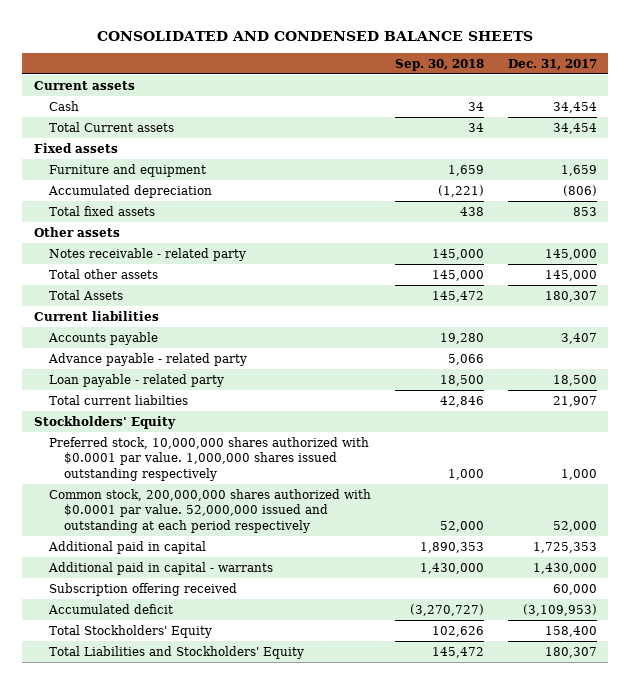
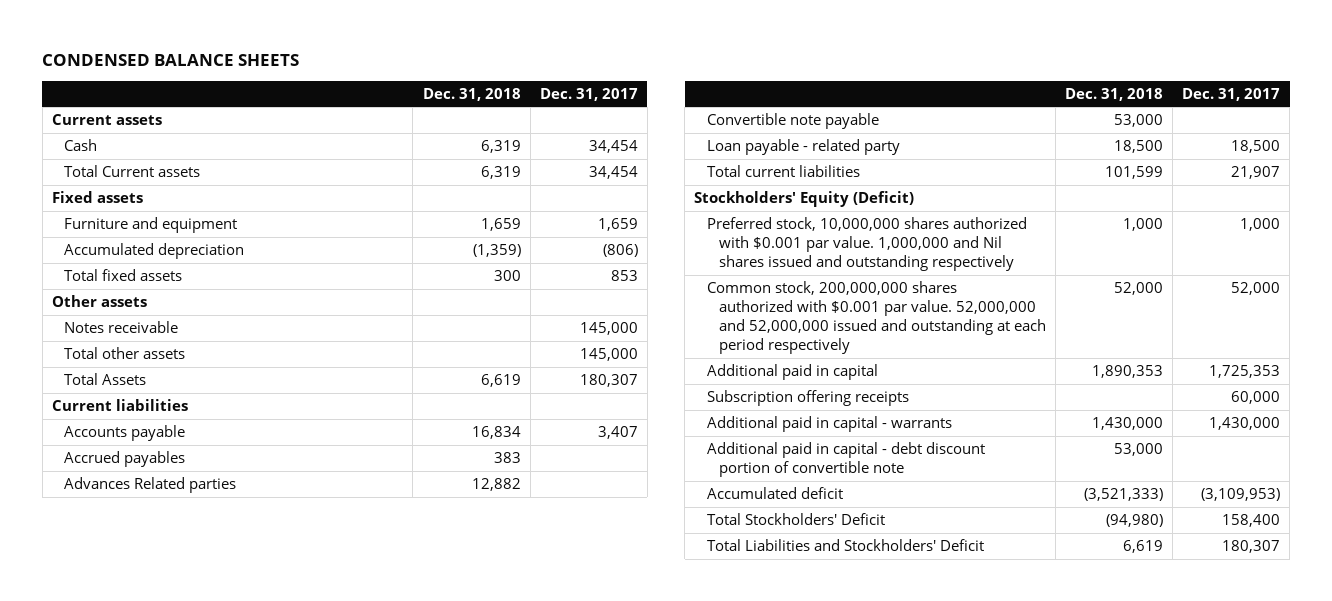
- CONSOLIDATED AND CONDENSED BALANCE SHEETS
+ CONDENSED BALANCE SHEETS
- | Sep. 30, 2018 | Dec. 31, 2017
+ | Dec. 31, 2018 | Dec. 31, 2017
- Notes receivable - related party | 145,000 | 145,000
+ Notes receivable | | 145,000
- Advance payable - related party | 5,066 |
+ Accrued payables | 383 |
+ Advances Related parties | 12,882 |
+ Convertible note payable | 53,000 |
- Total current liabilties | 42,846 | 21,907
- Stockholders' Equity
- Preferred stock, 10,000,000 shares authorized with $0.0001 par value. 1,000,000 shares issued outstanding respectively | 1,000 | 1,000
- Common stock, 200,000,000 shares authorized with $0.0001 par value. 52,000,000 issued and outstanding at each period respectively | 52,000 | 52,000
+ Total current liabilities | 101,599 | 21,907
+ Stockholders' Equity (Deficit)
+ Preferred stock, 10,000,000 shares authorized with $0.001 par value. 1,000,000 and Nil shares issued and outstanding respectively | 1,000 | 1,000
+ Common stock, 200,000,000 shares authorized with $0.001 par value. 52,000,000 and 52,000,000 issued and outstanding at each period respectively | 52,000 | 52,000
+ Subscription offering receipts | | 60,000
- Subscription offering received | | 60,000
+ Additional paid in capital - debt discount portion of convertible note | 53,000 |
- Total Stockholders' Equity | 102,626 | 158,400
- Total Liabilities and Stockholders' Equity | 145,472 | 180,307
+ Total Stockholders' Deficit | (94,980) | 158,400
+ Total Liabilities and Stockholders' Deficit | 6,619 | 180,307

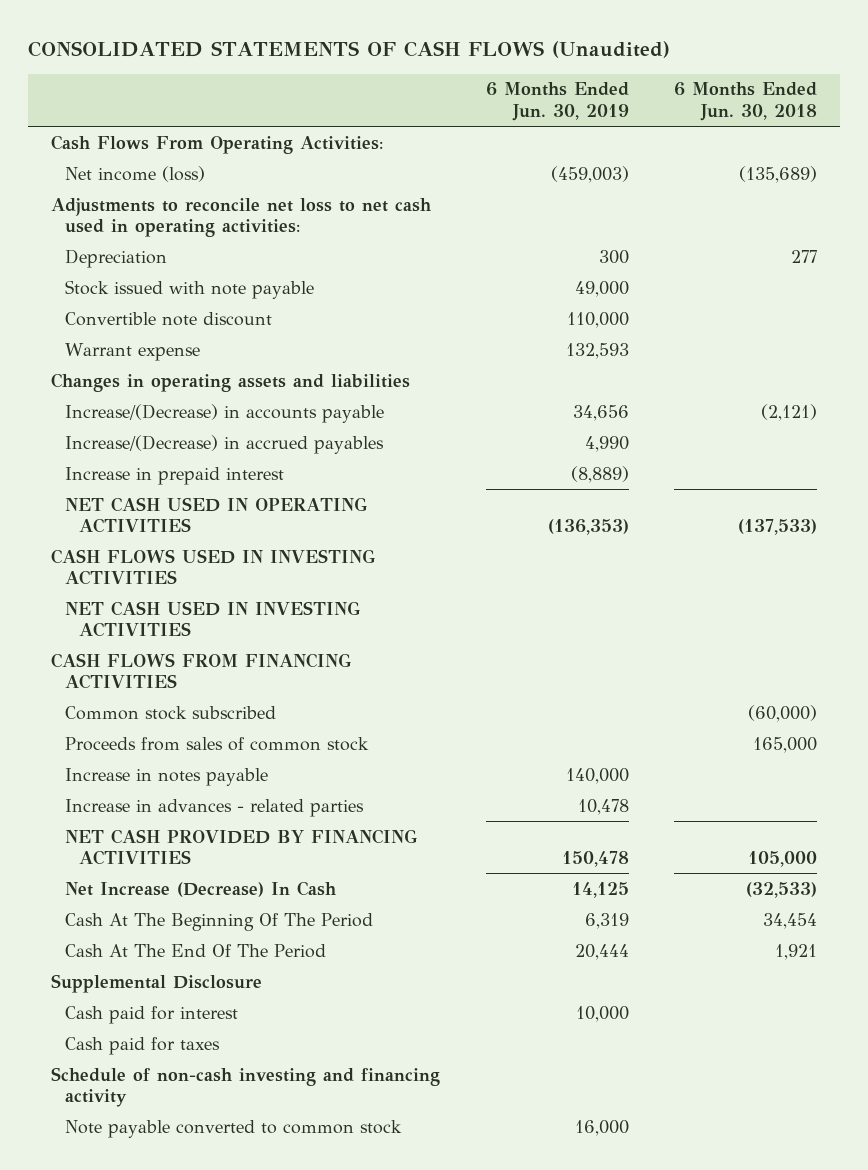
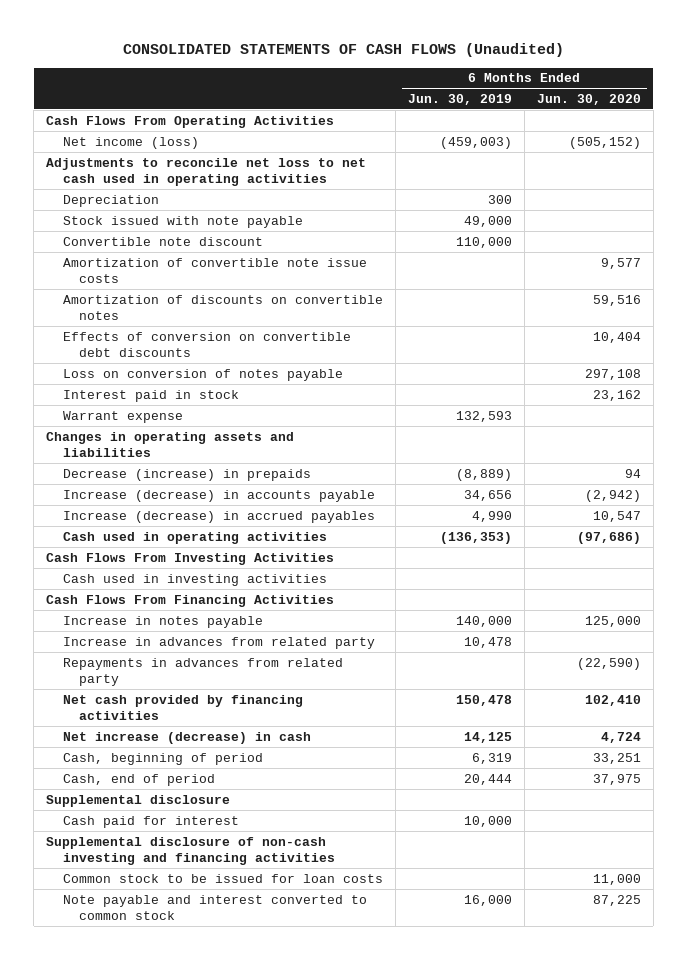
- | 6 Months Ended Jun. 30, 2019 | 6 Months Ended Jun. 30, 2018
+ | 6 Months Ended Jun. 30, 2019 | 6 Months Ended Jun. 30, 2020
- Cash Flows From Operating Activities:
+ Cash Flows From Operating Activities
- Adjustments to reconcile net loss to net cash used in operating activities:
+ Adjustments to reconcile net loss to net cash used in operating activities
+ Amortization of convertible note issue costs | | 9,577
+ Amortization of discounts on convertible notes | | 59,516
+ Effects of conversion on convertible debt discounts | | 10,404
+ Loss on conversion of notes payable | | 297,108
+ Interest paid in stock | | 23,162
- Increase/(Decrease) in accounts payable | 34,656 | (2,121)
- Increase/(Decrease) in accrued payables | 4,990 |
- Increase in prepaid interest | (8,889) |
- NET CASH USED IN OPERATING ACTIVITIES | (136,353) | (137,533)
- CASH FLOWS USED IN INVESTING ACTIVITIES
- NET CASH USED IN INVESTING ACTIVITIES
- CASH FLOWS FROM FINANCING ACTIVITIES
- Common stock subscribed | | (60,000)
- Proceeds from sales of common stock | | 165,000
+ Decrease (increase) in prepaids | (8,889) | 94
+ Increase (decrease) in accounts payable | 34,656 | (2,942)
+ Increase (decrease) in accrued payables | 4,990 | 10,547
+ Cash used in operating activities | (136,353) | (97,686)
+ Cash Flows From Investing Activities
+ Cash used in investing activities
+ Cash Flows From Financing Activities
- Increase in advances - related parties | 10,478 |
- NET CASH PROVIDED BY FINANCING ACTIVITIES | 150,478 | 105,000
- Net Increase (Decrease) In Cash | 14,125 | (32,533)
- Cash At The Beginning Of The Period | 6,319 | 34,454
- Cash At The End Of The Period | 20,444 | 1,921
- Supplemental Disclosure
+ Increase in advances from related party | 10,478 |
+ Repayments in advances from related party | | (22,590)
+ Net cash provided by financing activities | 150,478 | 102,410
+ Net increase (decrease) in cash | 14,125 | 4,724
+ Cash, beginning of period | 6,319 | 33,251
+ Cash, end of period | 20,444 | 37,975
+ Supplemental disclosure
- Cash paid for taxes
- Schedule of non-cash investing and financing activity
- Note payable converted to common stock | 16,000 |
+ Supplemental disclosure of non-cash investing and financing activities
+ Common stock to be issued for loan costs | | 11,000
+ Note payable and interest converted to common stock | 16,000 | 87,225

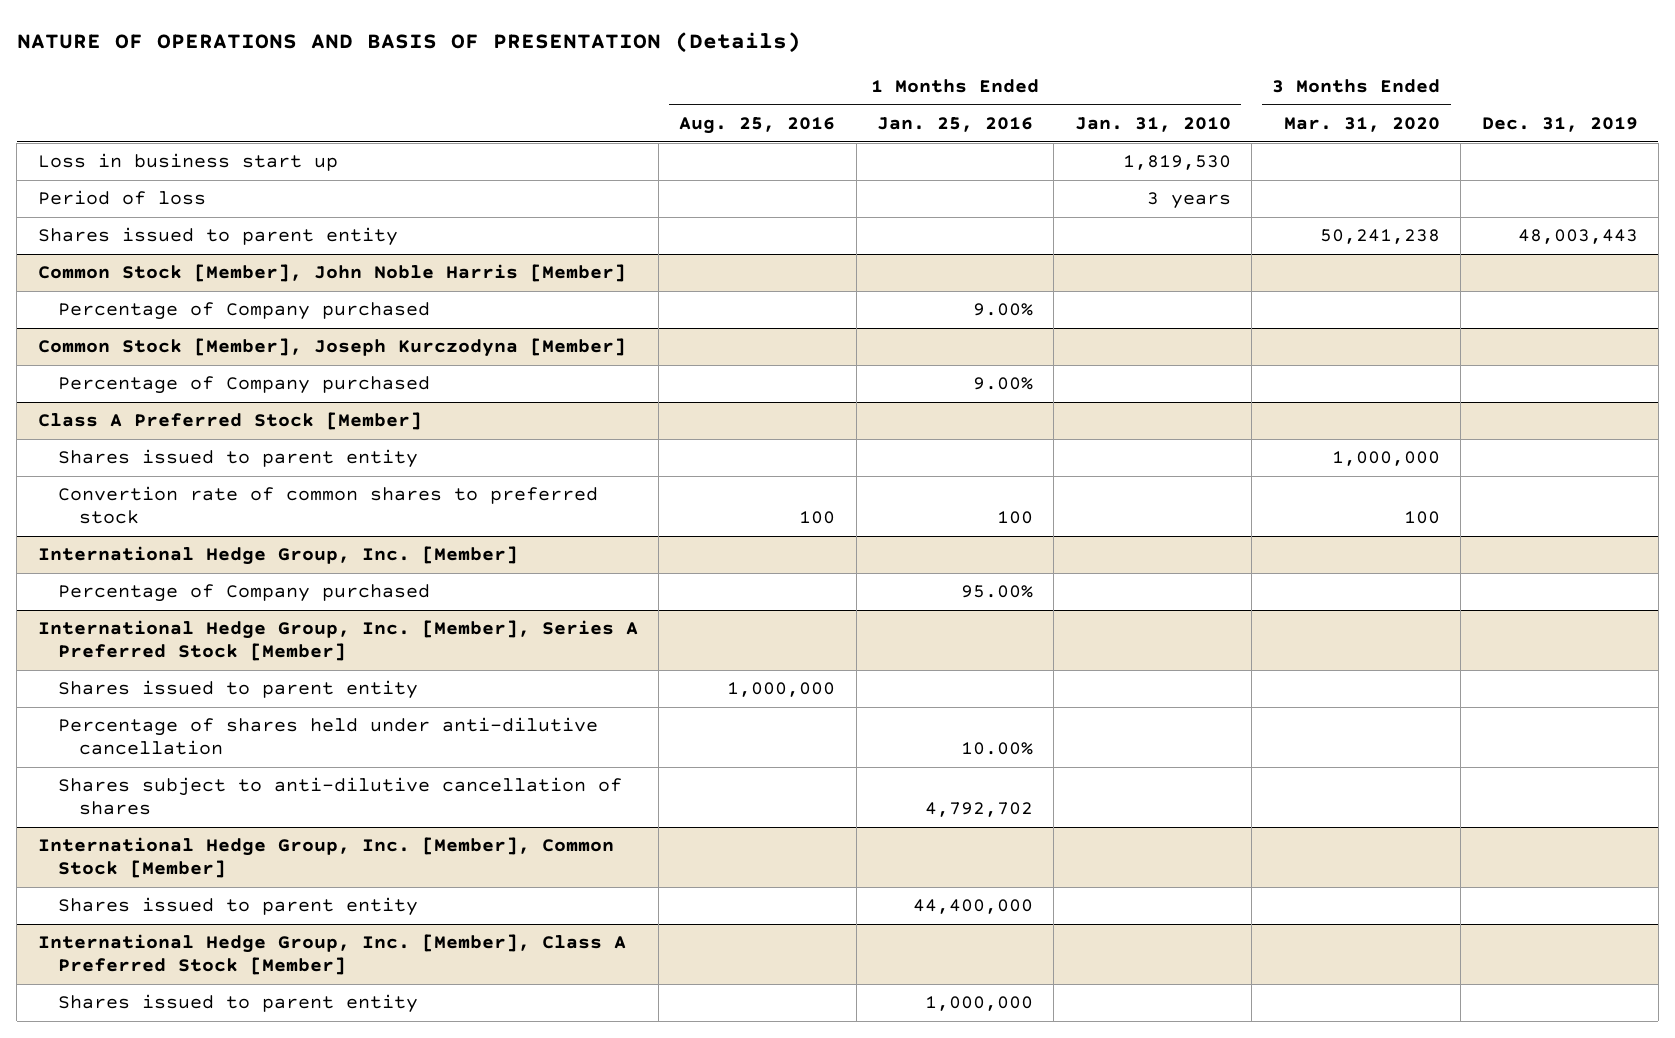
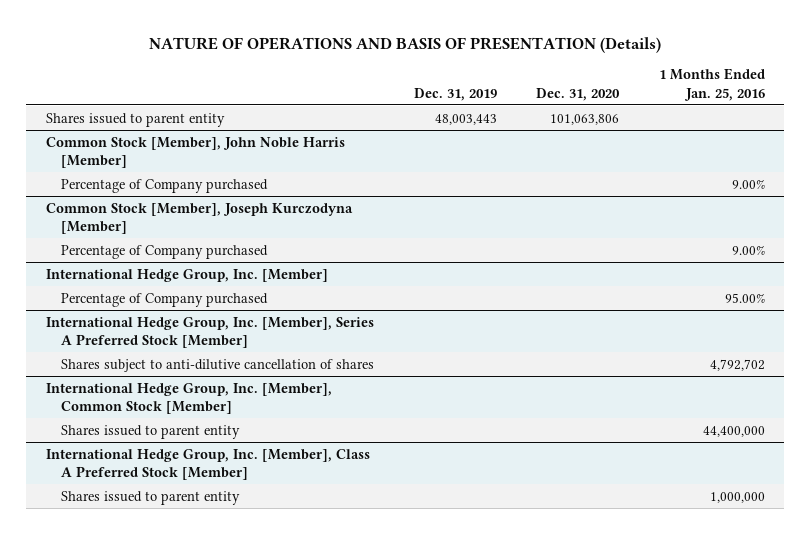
- | 1 Months Ended Aug. 25, 2016 | 1 Months Ended Jan. 25, 2016 | 1 Months Ended Jan. 31, 2010 | 3 Months Ended Mar. 31, 2020 | Dec. 31, 2019
+ | Dec. 31, 2019 | Dec. 31, 2020 | 1 Months Ended Jan. 25, 2016
- Loss in business start up | | | 1,819,530 | |
- Period of loss | | | 3 years | |
- Class A Preferred Stock [Member]
- Shares issued to parent entity | | | | 1,000,000 |
- Convertion rate of common shares to preferred stock | 100 | 100 | | 100 |
@ International Hedge Group, Inc. [Member], Series A Preferred Stock [Member]
- Shares issued to parent entity | 1,000,000 | | | |
- Percentage of shares held under anti-dilutive cancellation | | 10.00% | | |

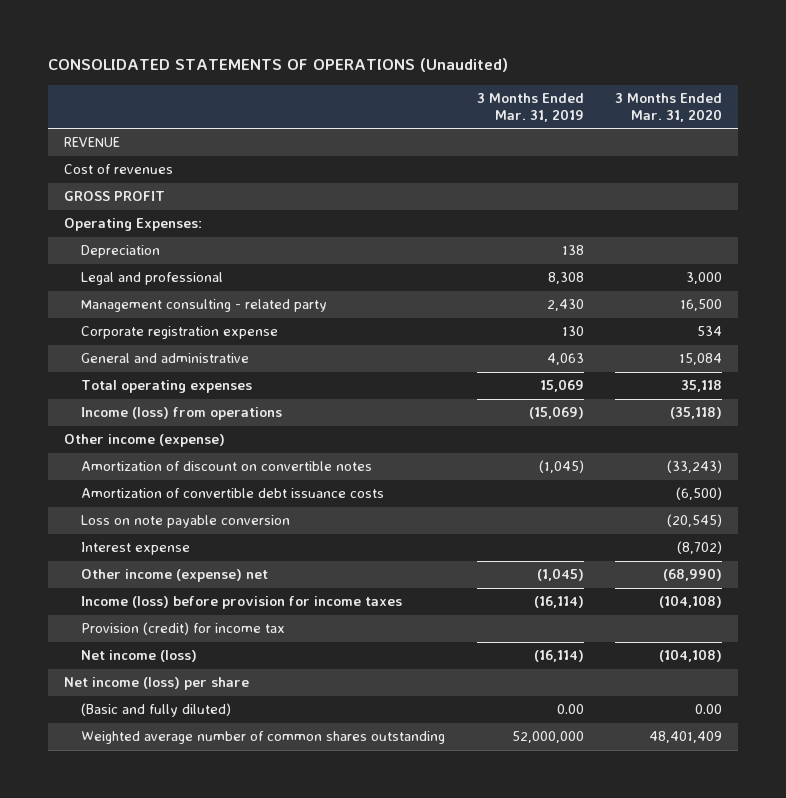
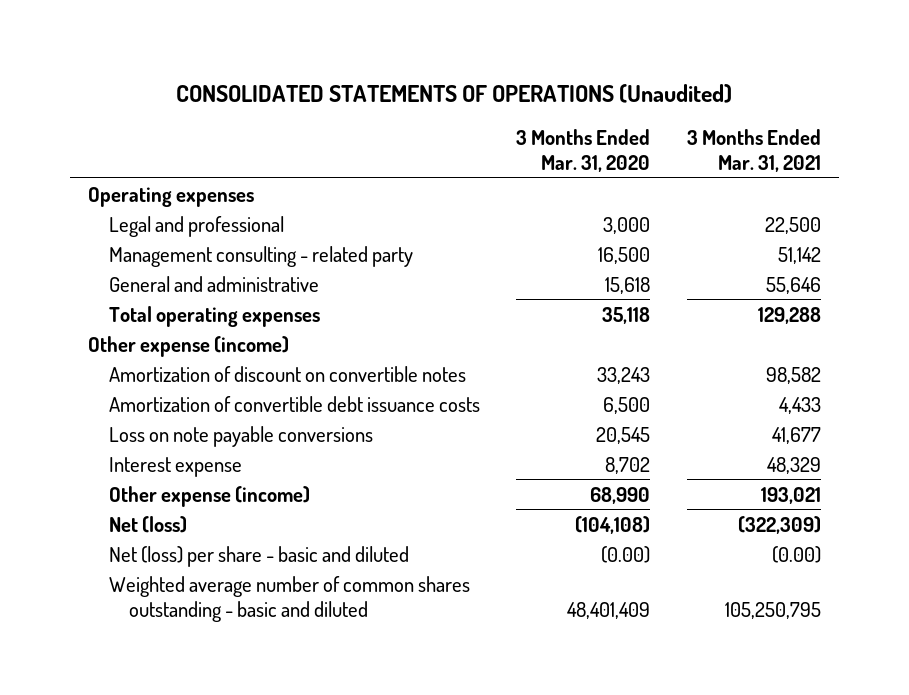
- | 3 Months Ended Mar. 31, 2019 | 3 Months Ended Mar. 31, 2020
+ | 3 Months Ended Mar. 31, 2020 | 3 Months Ended Mar. 31, 2021
- REVENUE
- Cost of revenues
- GROSS PROFIT
- Operating Expenses:
- Depreciation | 138 |
+ Operating expenses
- Corporate registration expense | 130 | 534
- General and administrative | 4,063 | 15,084
+ General and administrative | 15,618 | 55,646
- Income (loss) from operations | (15,069) | (35,118)
- Other income (expense)
- Amortization of discount on convertible notes | (1,045) | (33,243)
- Amortization of convertible debt issuance costs | | (6,500)
- Loss on note payable conversion | | (20,545)
- Interest expense | | (8,702)
- Other income (expense) net | (1,045) | (68,990)
- Income (loss) before provision for income taxes | (16,114) | (104,108)
- Provision (credit) for income tax
- Net income (loss) | (16,114) | (104,108)
- Net income (loss) per share
- (Basic and fully diluted) | 0.00 | 0.00
- Weighted average number of common shares outstanding | 52,000,000 | 48,401,409
+ Other expense (income)
+ Amortization of discount on convertible notes | 33,243 | 98,582
+ Amortization of convertible debt issuance costs | 6,500 | 4,433
+ Loss on note payable conversions | 20,545 | 41,677
+ Interest expense | 8,702 | 48,329
+ Other expense (income) | 68,990 | 193,021
+ Net (loss) | (104,108) | (322,309)
+ Net (loss) per share - basic and diluted | (0.00) | (0.00)
+ Weighted average number of common shares outstanding - basic and diluted | 48,401,409 | 105,250,795

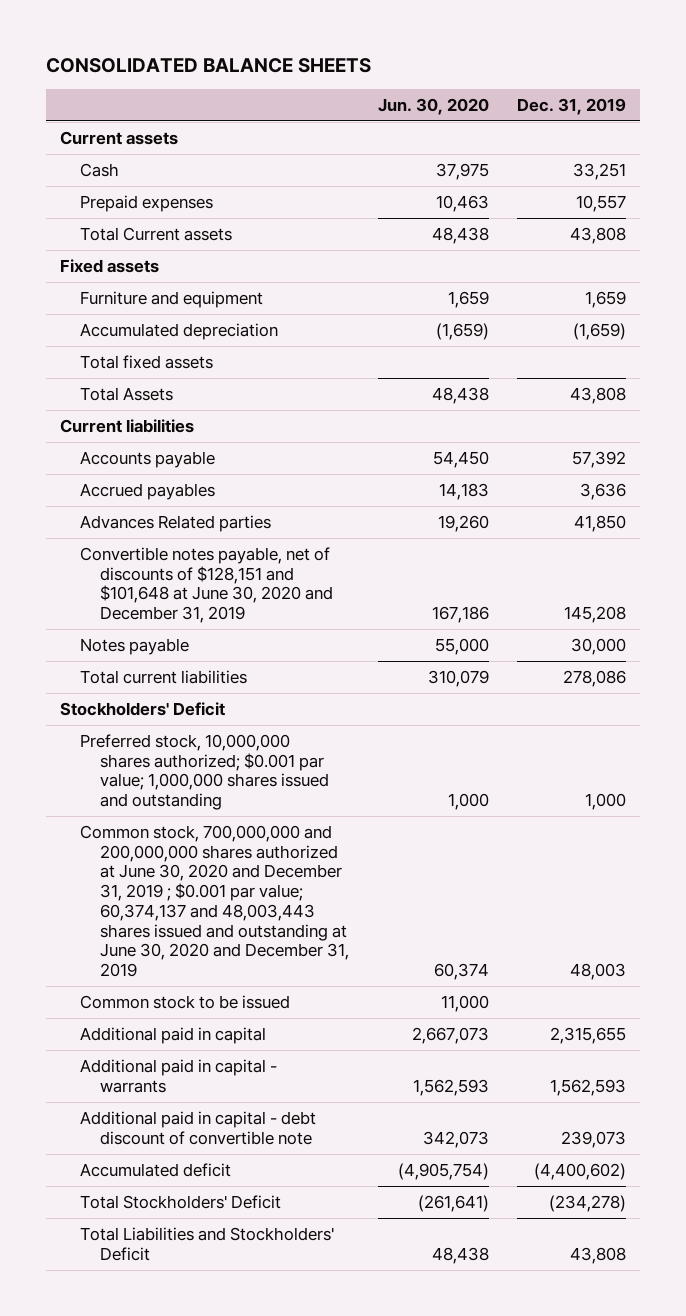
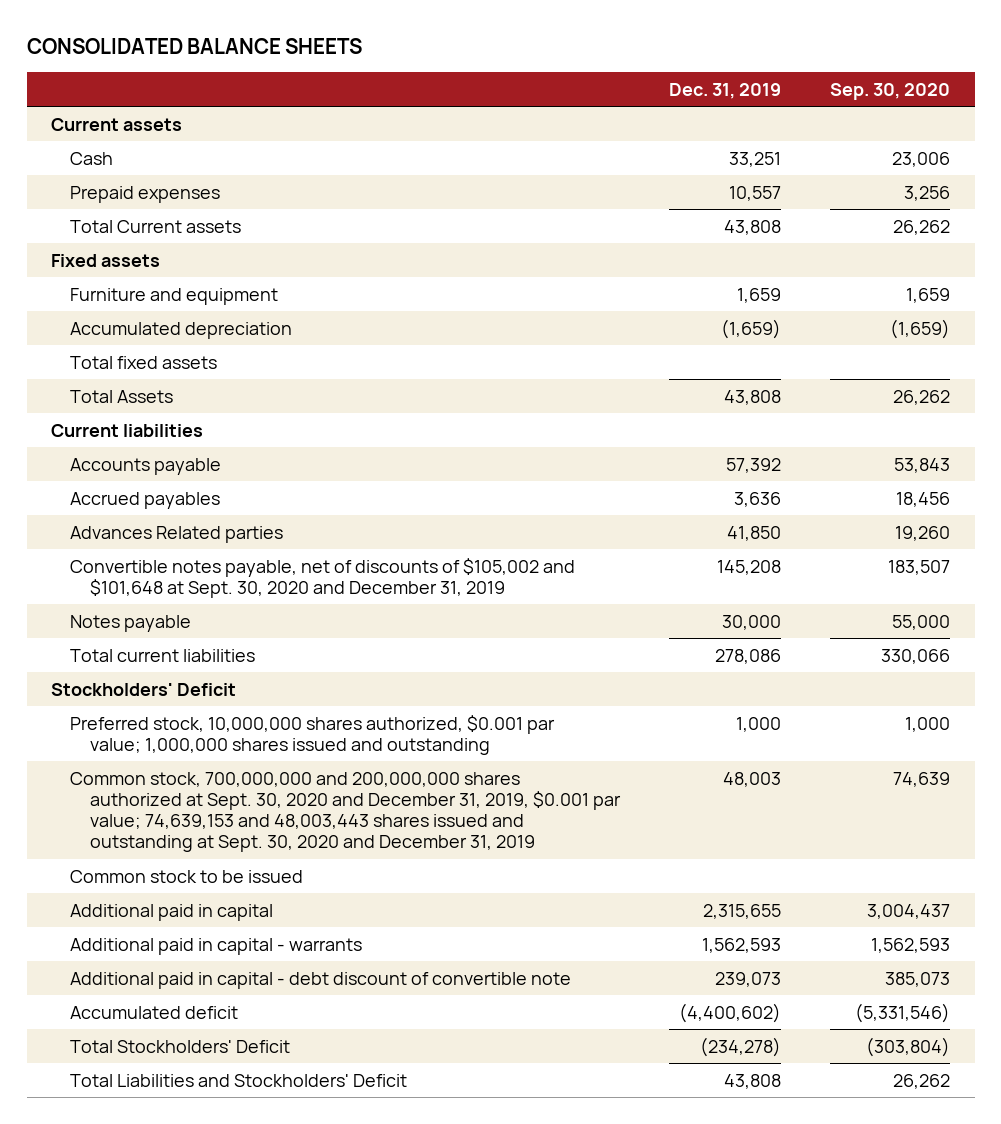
- | Jun. 30, 2020 | Dec. 31, 2019
+ | Dec. 31, 2019 | Sep. 30, 2020
- Convertible notes payable, net of discounts of $128,151 and $101,648 at June 30, 2020 and December 31, 2019 | 167,186 | 145,208
+ Convertible notes payable, net of discounts of $105,002 and $101,648 at Sept. 30, 2020 and December 31, 2019 | 145,208 | 183,507
- Preferred stock, 10,000,000 shares authorized; $0.001 par value; 1,000,000 shares issued and outstanding | 1,000 | 1,000
- Common stock, 700,000,000 and 200,000,000 shares authorized at June 30, 2020 and December 31, 2019 ; $0.001 par value; 60,374,137 and 48,003,443 shares issued and outstanding at June 30, 2020 and December 31, 2019 | 60,374 | 48,003
+ Preferred stock, 10,000,000 shares authorized, $0.001 par value; 1,000,000 shares issued and outstanding | 1,000 | 1,000
+ Common stock, 700,000,000 and 200,000,000 shares authorized at Sept. 30, 2020 and December 31, 2019, $0.001 par value; 74,639,153 and 48,003,443 shares issued and outstanding at Sept. 30, 2020 and December 31, 2019 | 48,003 | 74,639

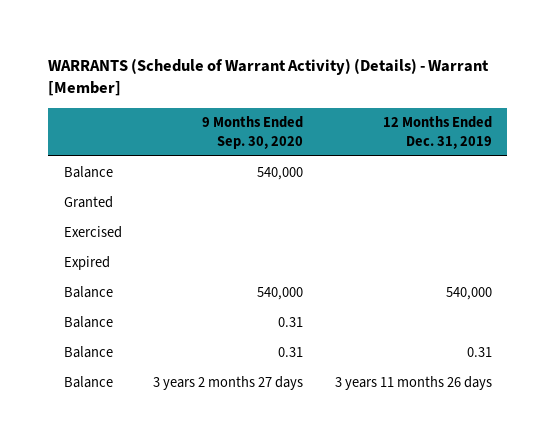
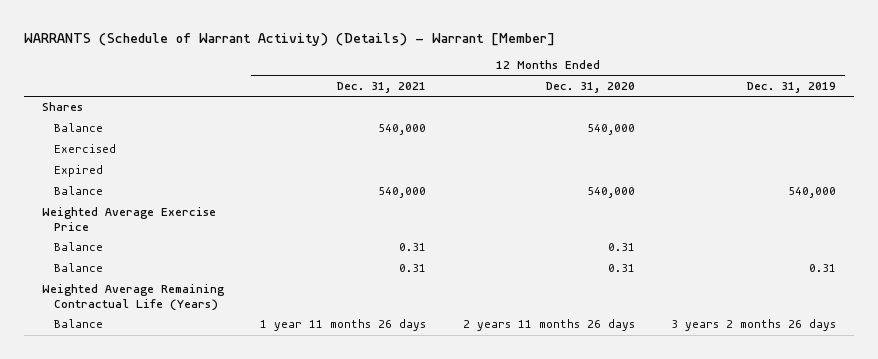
- | 9 Months Ended Sep. 30, 2020 | 12 Months Ended Dec. 31, 2019
+ | 12 Months Ended Dec. 31, 2021 | 12 Months Ended Dec. 31, 2020 | 12 Months Ended Dec. 31, 2019
+ Shares
- Granted
+ Weighted Average Exercise Price
- Balance | 3 years 2 months 27 days | 3 years 11 months 26 days
+ Weighted Average Remaining Contractual Life (Years)
+ Balance | 1 year 11 months 26 days | 2 years 11 months 26 days | 3 years 2 months 26 days

